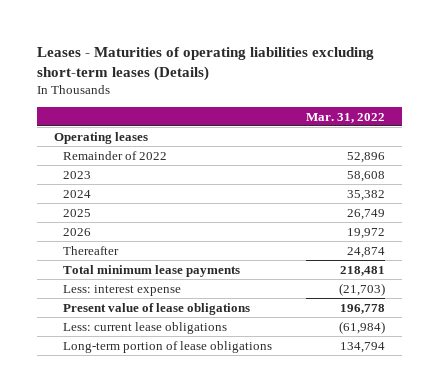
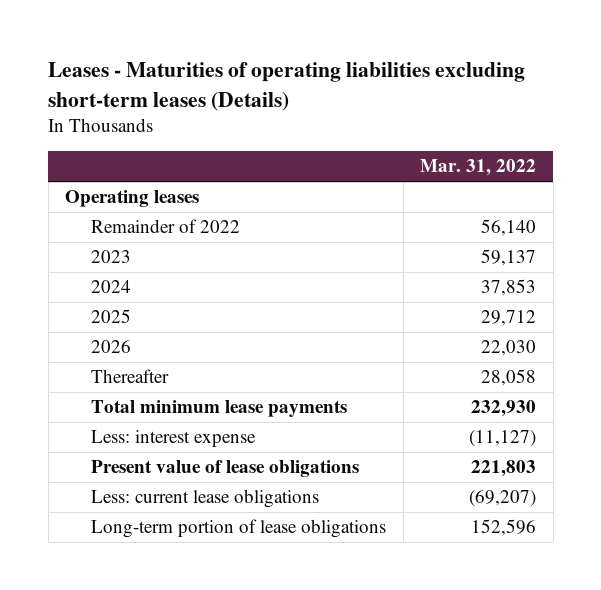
- Remainder of 2022 | 52,896
- 2023 | 58,608
- 2024 | 35,382
- 2025 | 26,749
- 2026 | 19,972
- Thereafter | 24,874
- Total minimum lease payments | 218,481
- Less: interest expense | (21,703)
- Present value of lease obligations | 196,778
- Less: current lease obligations | (61,984)
- Long-term portion of lease obligations | 134,794
+ Remainder of 2022 | 56,140
+ 2023 | 59,137
+ 2024 | 37,853
+ 2025 | 29,712
+ 2026 | 22,030
+ Thereafter | 28,058
+ Total minimum lease payments | 232,930
+ Less: interest expense | (11,127)
+ Present value of lease obligations | 221,803
+ Less: current lease obligations | (69,207)
+ Long-term portion of lease obligations | 152,596

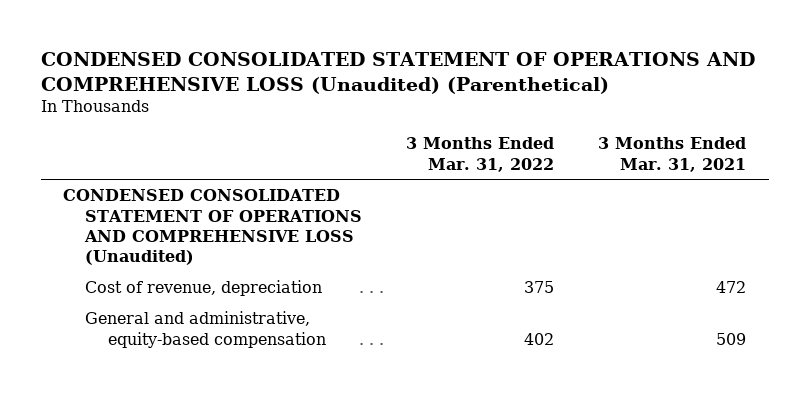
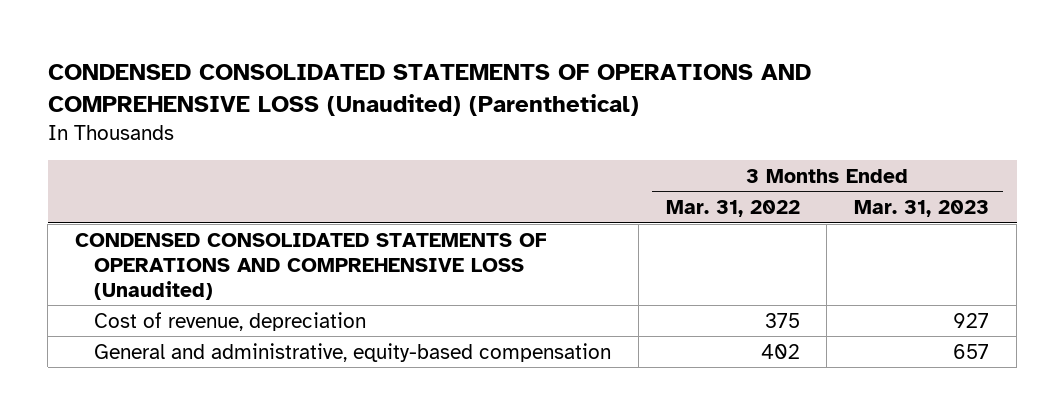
- CONDENSED CONSOLIDATED STATEMENT OF OPERATIONS AND COMPREHENSIVE LOSS (Unaudited) (Parenthetical)
+ CONDENSED CONSOLIDATED STATEMENTS OF OPERATIONS AND COMPREHENSIVE LOSS (Unaudited) (Parenthetical)
- | 3 Months Ended Mar. 31, 2022 | 3 Months Ended Mar. 31, 2021
+ | 3 Months Ended Mar. 31, 2022 | 3 Months Ended Mar. 31, 2023
- CONDENSED CONSOLIDATED STATEMENT OF OPERATIONS AND COMPREHENSIVE LOSS (Unaudited)
+ CONDENSED CONSOLIDATED STATEMENTS OF OPERATIONS AND COMPREHENSIVE LOSS (Unaudited)

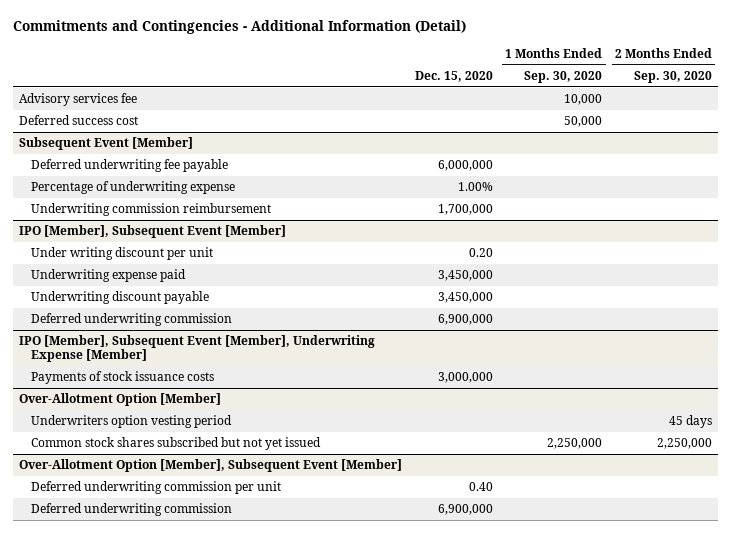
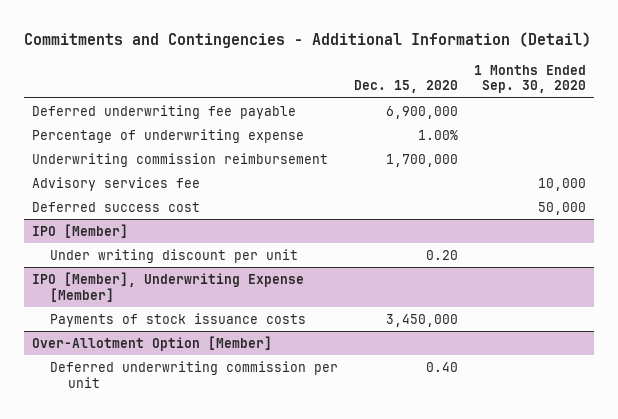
- | Dec. 15, 2020 | 1 Months Ended Sep. 30, 2020 | 2 Months Ended Sep. 30, 2020
+ | Dec. 15, 2020 | 1 Months Ended Sep. 30, 2020
- Subsequent Event [Member]
- Deferred underwriting fee payable | 6,000,000 | |
+ Deferred underwriting fee payable | 6,900,000 |
- IPO [Member], Subsequent Event [Member]
moved down: Advisory services fee | | 10,000
moved down: Deferred success cost | | 50,000
+ IPO [Member]
- Underwriting expense paid | 3,450,000 | |
- Underwriting discount payable | 3,450,000 | |
- Deferred underwriting commission | 6,900,000 | |
- IPO [Member], Subsequent Event [Member], Underwriting Expense [Member]
- Payments of stock issuance costs | 3,000,000 | |
+ IPO [Member], Underwriting Expense [Member]
+ Payments of stock issuance costs | 3,450,000 |
@ Over-Allotment Option [Member]
- Underwriters option vesting period | | | 45 days
- Common stock shares subscribed but not yet issued | | 2,250,000 | 2,250,000
- Over-Allotment Option [Member], Subsequent Event [Member]
- Deferred underwriting commission | 6,900,000 | |

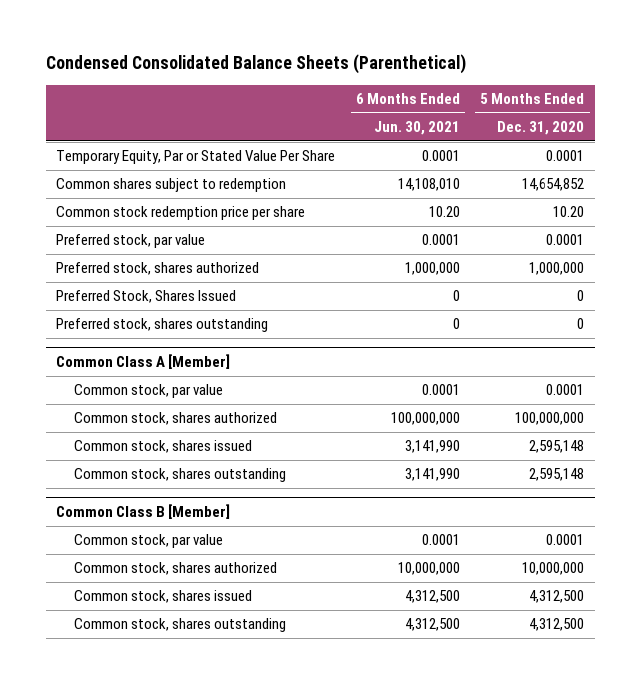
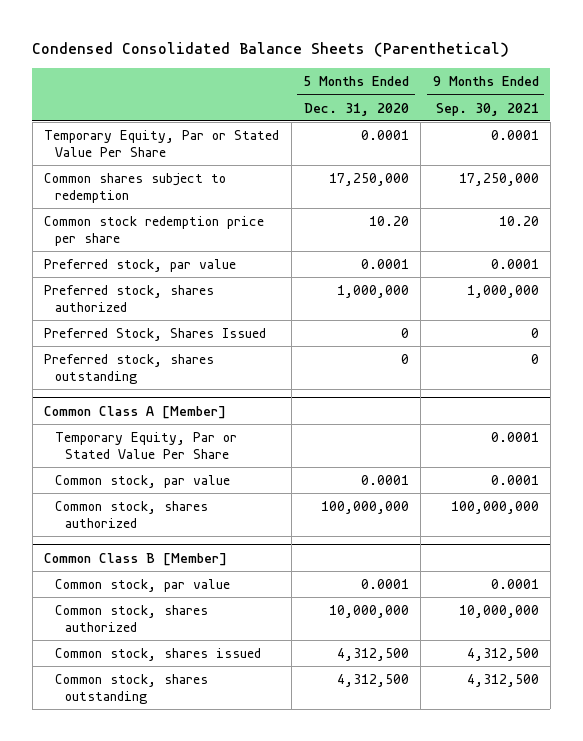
- | 6 Months Ended Jun. 30, 2021 | 5 Months Ended Dec. 31, 2020
+ | 5 Months Ended Dec. 31, 2020 | 9 Months Ended Sep. 30, 2021
- Common shares subject to redemption | 14,108,010 | 14,654,852
+ Common shares subject to redemption | 17,250,000 | 17,250,000
@ Common Class A [Member]
+ Temporary Equity, Par or Stated Value Per Share | | 0.0001
- Common stock, shares issued | 3,141,990 | 2,595,148
- Common stock, shares outstanding | 3,141,990 | 2,595,148

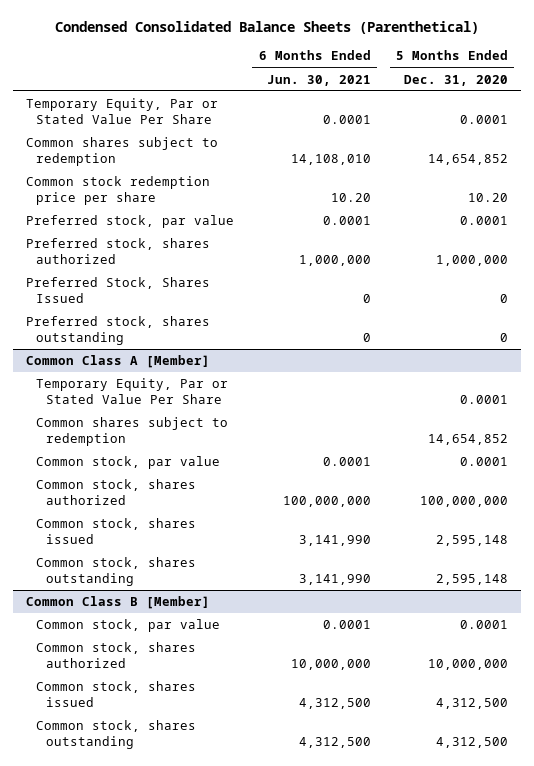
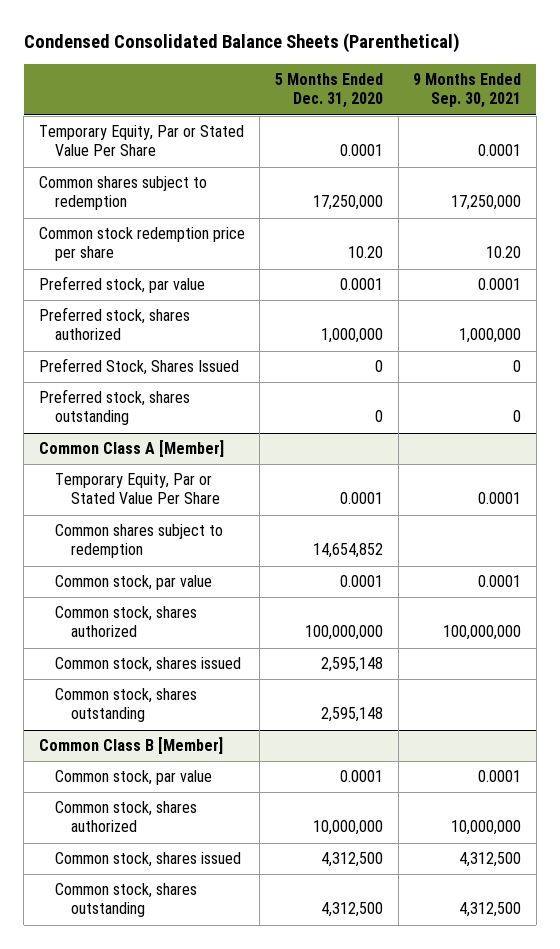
- | 6 Months Ended Jun. 30, 2021 | 5 Months Ended Dec. 31, 2020
+ | 5 Months Ended Dec. 31, 2020 | 9 Months Ended Sep. 30, 2021
- Common shares subject to redemption | 14,108,010 | 14,654,852
+ Common shares subject to redemption | 17,250,000 | 17,250,000

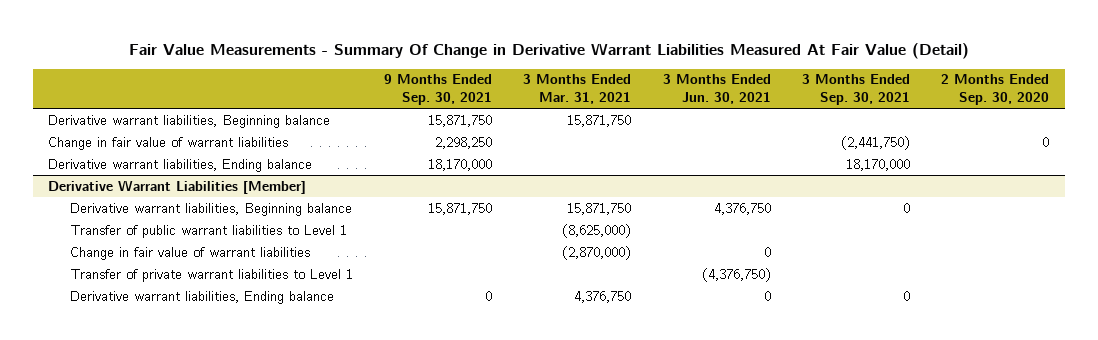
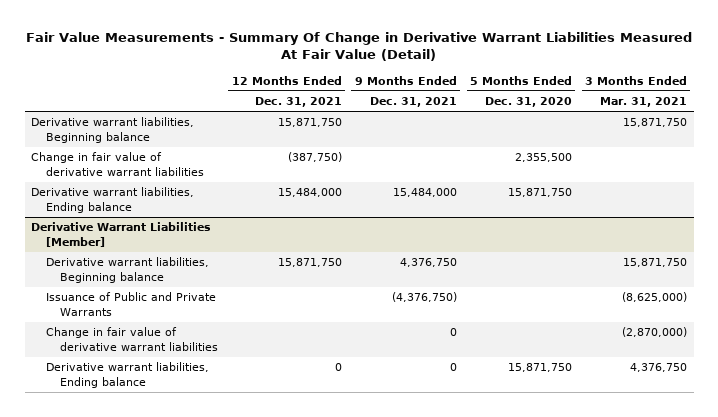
- | 9 Months Ended Sep. 30, 2021 | 3 Months Ended Mar. 31, 2021 | 3 Months Ended Jun. 30, 2021 | 3 Months Ended Sep. 30, 2021 | 2 Months Ended Sep. 30, 2020
+ | 12 Months Ended Dec. 31, 2021 | 9 Months Ended Dec. 31, 2021 | 5 Months Ended Dec. 31, 2020 | 3 Months Ended Mar. 31, 2021
- Change in fair value of warrant liabilities | 2,298,250 | | | (2,441,750) | 0
+ Change in fair value of derivative warrant liabilities | (387,750) | | 2,355,500 |
@ Derivative Warrant Liabilities [Member]
- Transfer of public warrant liabilities to Level 1 | | (8,625,000) | | |
- Change in fair value of warrant liabilities | | (2,870,000) | 0 | |
- Transfer of private warrant liabilities to Level 1 | | | (4,376,750) | |
+ Issuance of Public and Private Warrants | | (4,376,750) | | (8,625,000)
+ Change in fair value of derivative warrant liabilities | | 0 | | (2,870,000)

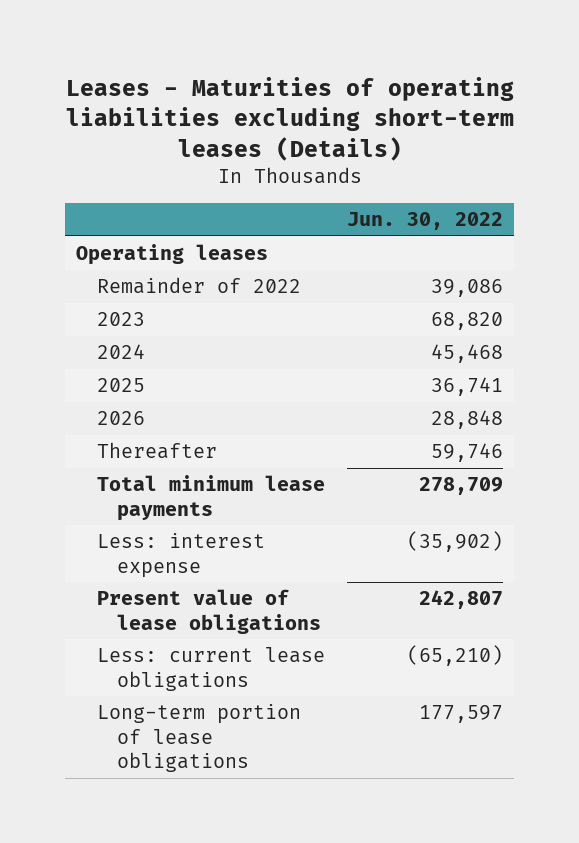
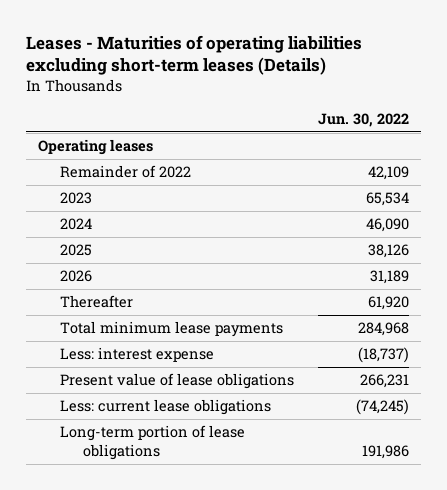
- Remainder of 2022 | 39,086
- 2023 | 68,820
- 2024 | 45,468
- 2025 | 36,741
- 2026 | 28,848
- Thereafter | 59,746
- Total minimum lease payments | 278,709
- Less: interest expense | (35,902)
- Present value of lease obligations | 242,807
- Less: current lease obligations | (65,210)
- Long-term portion of lease obligations | 177,597
+ Remainder of 2022 | 42,109
+ 2023 | 65,534
+ 2024 | 46,090
+ 2025 | 38,126
+ 2026 | 31,189
+ Thereafter | 61,920
+ Total minimum lease payments | 284,968
+ Less: interest expense | (18,737)
+ Present value of lease obligations | 266,231
+ Less: current lease obligations | (74,245)
+ Long-term portion of lease obligations | 191,986

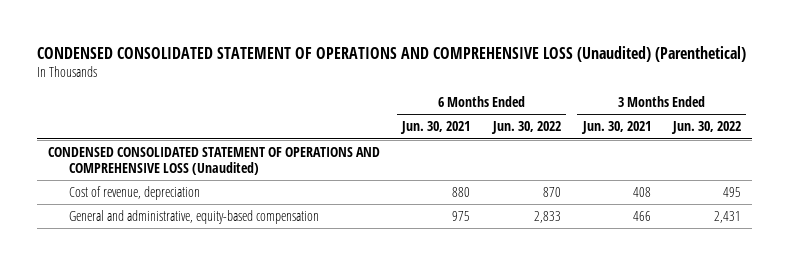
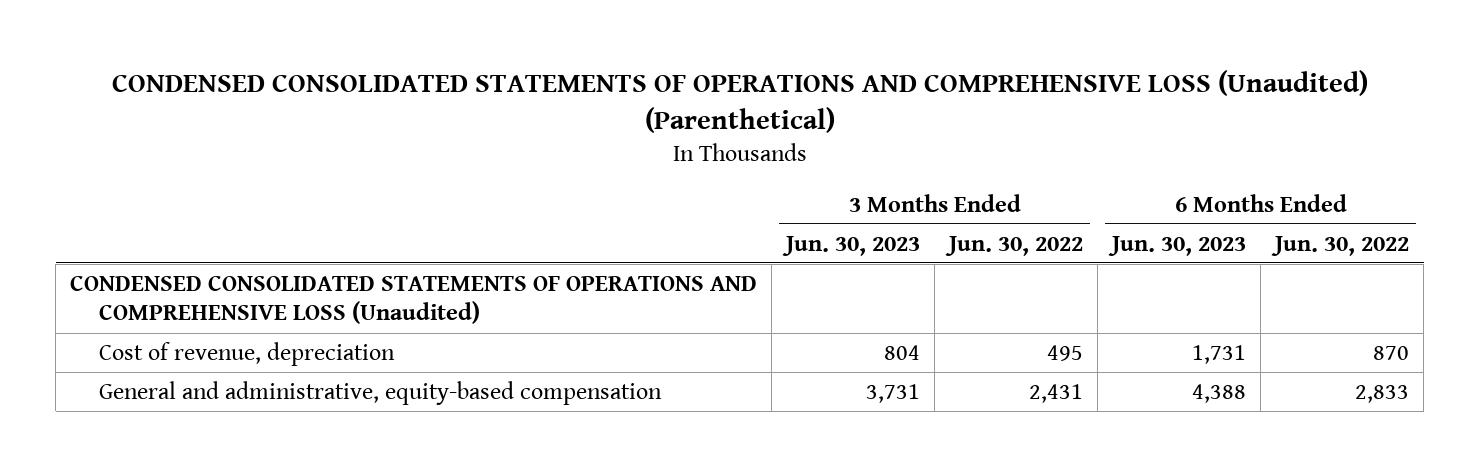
- CONDENSED CONSOLIDATED STATEMENT OF OPERATIONS AND COMPREHENSIVE LOSS (Unaudited) (Parenthetical)
+ CONDENSED CONSOLIDATED STATEMENTS OF OPERATIONS AND COMPREHENSIVE LOSS (Unaudited) (Parenthetical)
- | 6 Months Ended Jun. 30, 2021 | 6 Months Ended Jun. 30, 2022 | 3 Months Ended Jun. 30, 2021 | 3 Months Ended Jun. 30, 2022
+ | 3 Months Ended Jun. 30, 2023 | 3 Months Ended Jun. 30, 2022 | 6 Months Ended Jun. 30, 2023 | 6 Months Ended Jun. 30, 2022
- CONDENSED CONSOLIDATED STATEMENT OF OPERATIONS AND COMPREHENSIVE LOSS (Unaudited)
+ CONDENSED CONSOLIDATED STATEMENTS OF OPERATIONS AND COMPREHENSIVE LOSS (Unaudited)

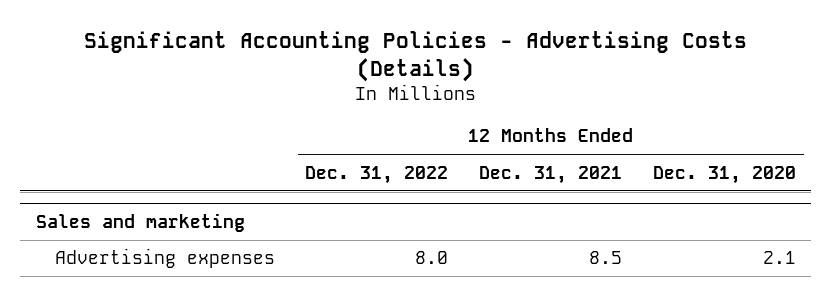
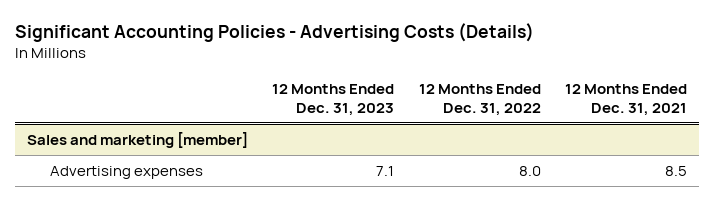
- | 12 Months Ended Dec. 31, 2022 | 12 Months Ended Dec. 31, 2021 | 12 Months Ended Dec. 31, 2020
+ | 12 Months Ended Dec. 31, 2023 | 12 Months Ended Dec. 31, 2022 | 12 Months Ended Dec. 31, 2021
- Sales and marketing
+ Sales and marketing [member]

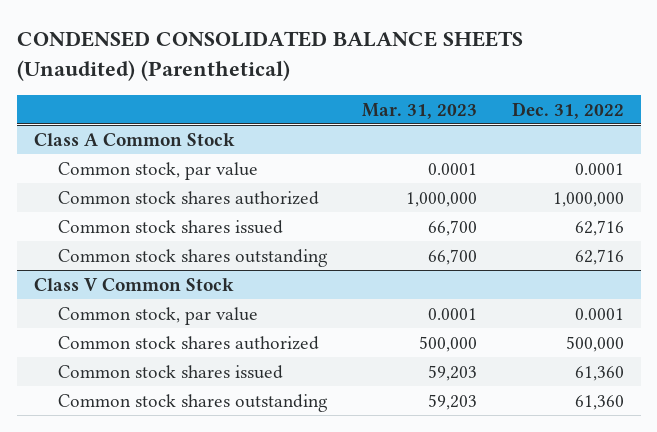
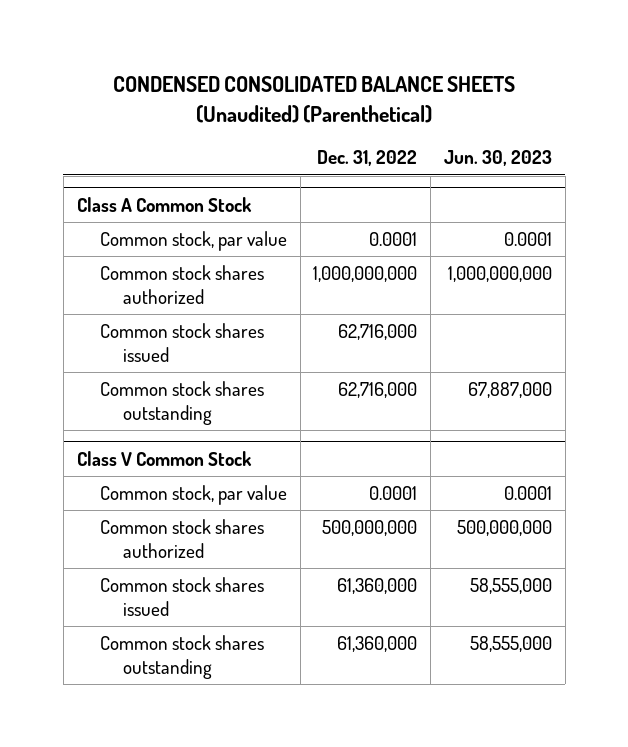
- | Mar. 31, 2023 | Dec. 31, 2022
+ | Dec. 31, 2022 | Jun. 30, 2023
@ Class A Common Stock
- Common stock shares authorized | 1,000,000 | 1,000,000
- Common stock shares issued | 66,700 | 62,716
- Common stock shares outstanding | 66,700 | 62,716
+ Common stock shares authorized | 1,000,000,000 | 1,000,000,000
+ Common stock shares issued | 62,716,000 |
+ Common stock shares outstanding | 62,716,000 | 67,887,000
@ Class V Common Stock
- Common stock shares authorized | 500,000 | 500,000
- Common stock shares issued | 59,203 | 61,360
- Common stock shares outstanding | 59,203 | 61,360
+ Common stock shares authorized | 500,000,000 | 500,000,000
+ Common stock shares issued | 61,360,000 | 58,555,000
+ Common stock shares outstanding | 61,360,000 | 58,555,000

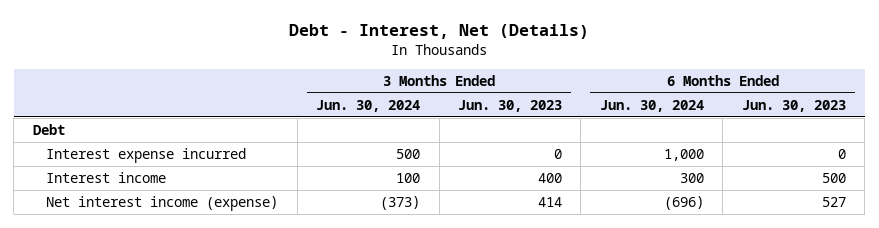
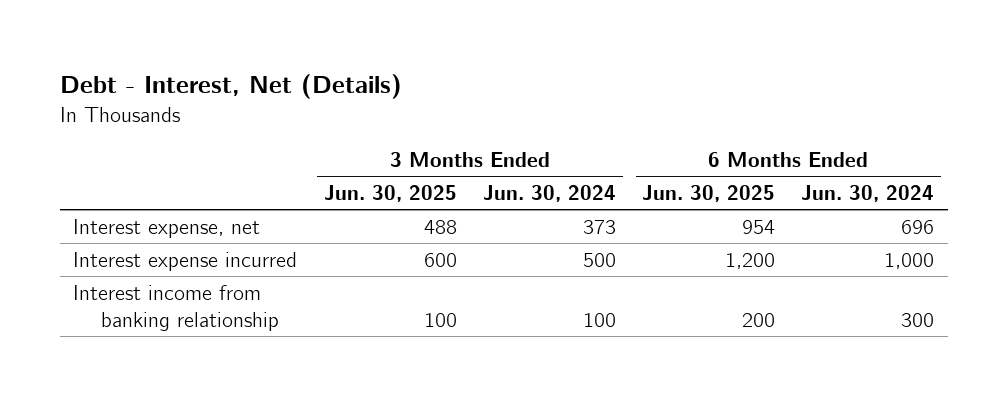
- | 3 Months Ended Jun. 30, 2024 | 3 Months Ended Jun. 30, 2023 | 6 Months Ended Jun. 30, 2024 | 6 Months Ended Jun. 30, 2023
+ | 3 Months Ended Jun. 30, 2025 | 3 Months Ended Jun. 30, 2024 | 6 Months Ended Jun. 30, 2025 | 6 Months Ended Jun. 30, 2024
- Debt
+ Interest expense, net | 488 | 373 | 954 | 696
- Interest income | 100 | 400 | 300 | 500
- Net interest income (expense) | (373) | 414 | (696) | 527
+ Interest income from banking relationship | 100 | 100 | 200 | 300

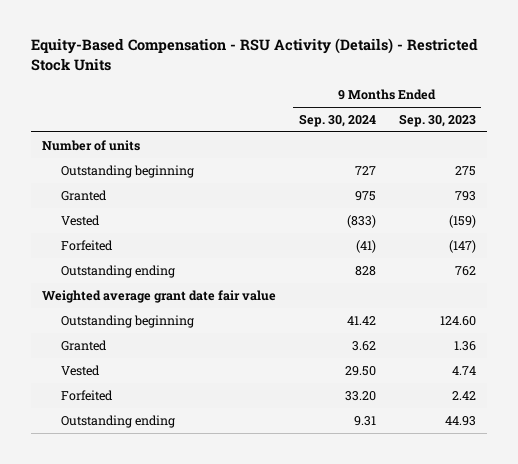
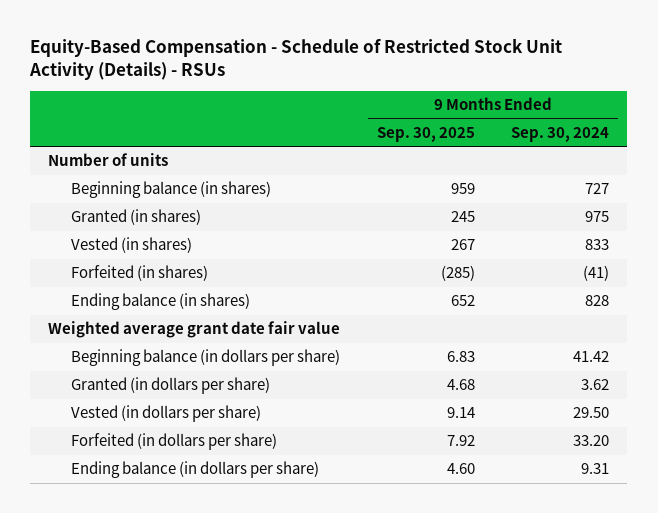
- Equity-Based Compensation - RSU Activity (Details) - Restricted Stock Units
+ Equity-Based Compensation - Schedule of Restricted Stock Unit Activity (Details) - RSUs
- | 9 Months Ended Sep. 30, 2024 | 9 Months Ended Sep. 30, 2023
+ | 9 Months Ended Sep. 30, 2025 | 9 Months Ended Sep. 30, 2024
- Outstanding beginning | 727 | 275
- Granted | 975 | 793
- Vested | (833) | (159)
- Forfeited | (41) | (147)
- Outstanding ending | 828 | 762
+ Beginning balance (in shares) | 959 | 727
+ Granted (in shares) | 245 | 975
+ Vested (in shares) | 267 | 833
+ Forfeited (in shares) | (285) | (41)
+ Ending balance (in shares) | 652 | 828
- Outstanding beginning | 41.42 | 124.60
- Granted | 3.62 | 1.36
- Vested | 29.50 | 4.74
- Forfeited | 33.20 | 2.42
- Outstanding ending | 9.31 | 44.93
+ Beginning balance (in dollars per share) | 6.83 | 41.42
+ Granted (in dollars per share) | 4.68 | 3.62
+ Vested (in dollars per share) | 9.14 | 29.50
+ Forfeited (in dollars per share) | 7.92 | 33.20
+ Ending balance (in dollars per share) | 4.60 | 9.31

